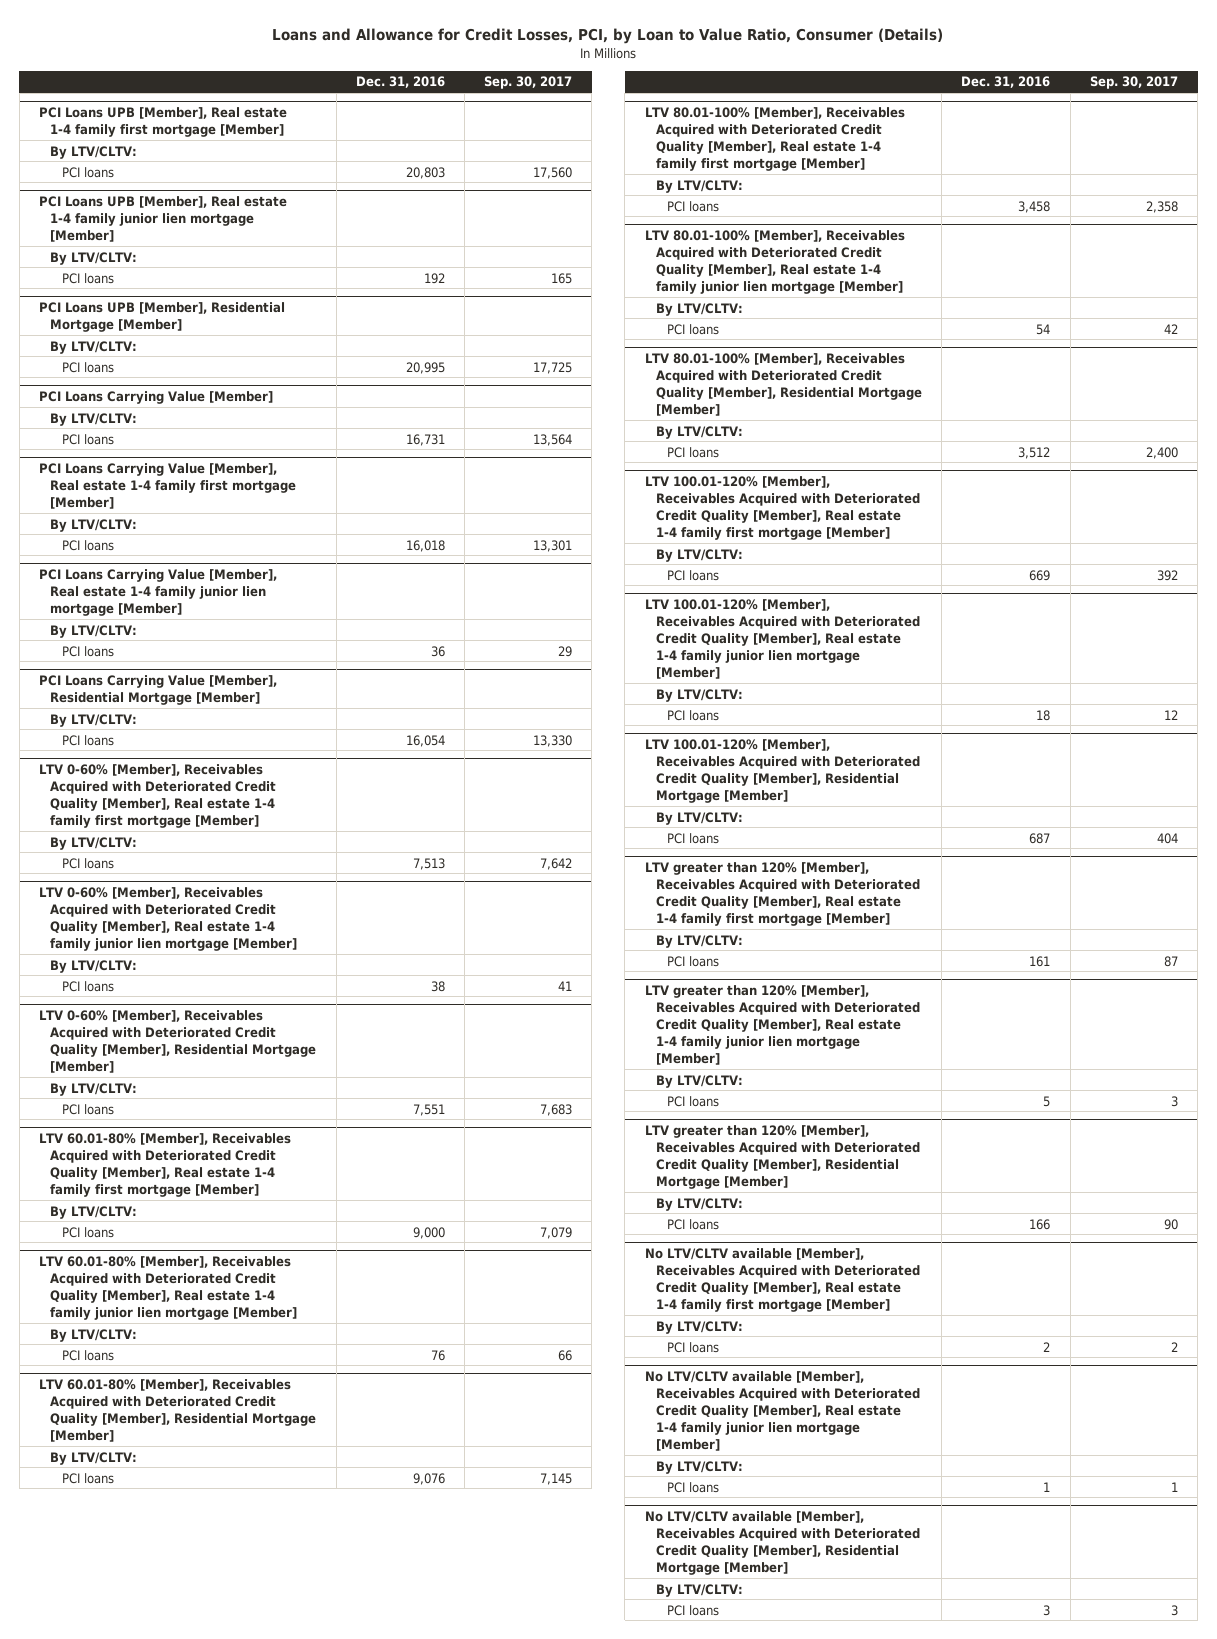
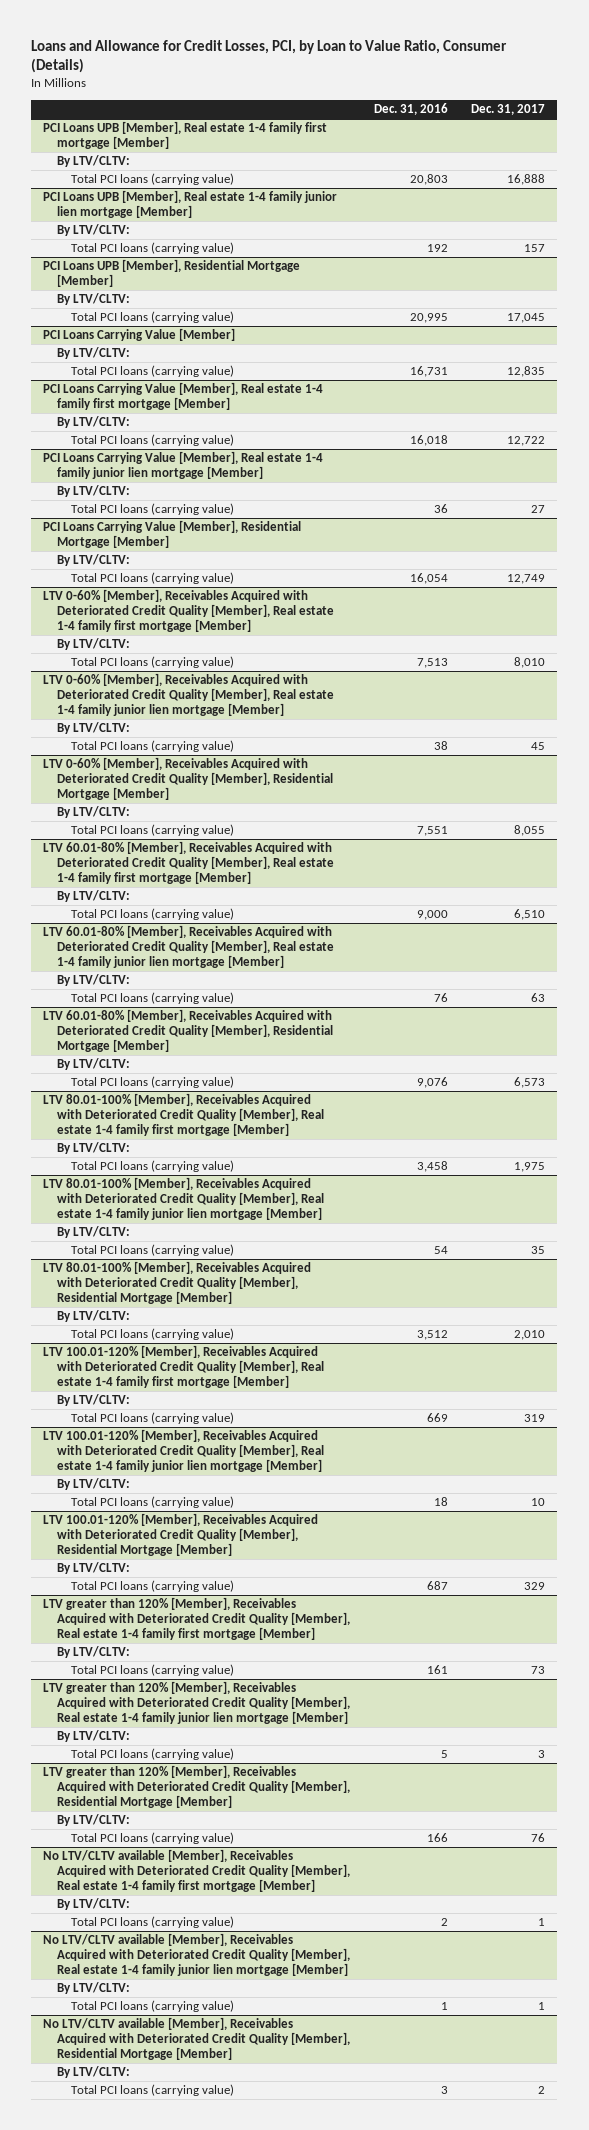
- | Dec. 31, 2016 | Sep. 30, 2017
+ | Dec. 31, 2016 | Dec. 31, 2017
@ PCI Loans UPB [Member], Real estate 1-4 family first mortgage [Member]
- PCI loans | 20,803 | 17,560
+ Total PCI loans (carrying value) | 20,803 | 16,888
@ PCI Loans UPB [Member], Real estate 1-4 family junior lien mortgage [Member]
- PCI loans | 192 | 165
+ Total PCI loans (carrying value) | 192 | 157
@ PCI Loans UPB [Member], Residential Mortgage [Member]
- PCI loans | 20,995 | 17,725
+ Total PCI loans (carrying value) | 20,995 | 17,045
@ PCI Loans Carrying Value [Member]
- PCI loans | 16,731 | 13,564
+ Total PCI loans (carrying value) | 16,731 | 12,835
@ PCI Loans Carrying Value [Member], Real estate 1-4 family first mortgage [Member]
- PCI loans | 16,018 | 13,301
+ Total PCI loans (carrying value) | 16,018 | 12,722
@ PCI Loans Carrying Value [Member], Real estate 1-4 family junior lien mortgage [Member]
- PCI loans | 36 | 29
+ Total PCI loans (carrying value) | 36 | 27
@ PCI Loans Carrying Value [Member], Residential Mortgage [Member]
- PCI loans | 16,054 | 13,330
+ Total PCI loans (carrying value) | 16,054 | 12,749
@ LTV 0-60% [Member], Receivables Acquired with Deteriorated Credit Quality [Member], Real estate 1-4 family first mortgage [Member]
- PCI loans | 7,513 | 7,642
+ Total PCI loans (carrying value) | 7,513 | 8,010
@ LTV 0-60% [Member], Receivables Acquired with Deteriorated Credit Quality [Member], Real estate 1-4 family junior lien mortgage [Member]
- PCI loans | 38 | 41
+ Total PCI loans (carrying value) | 38 | 45
@ LTV 0-60% [Member], Receivables Acquired with Deteriorated Credit Quality [Member], Residential Mortgage [Member]
- PCI loans | 7,551 | 7,683
+ Total PCI loans (carrying value) | 7,551 | 8,055
@ LTV 60.01-80% [Member], Receivables Acquired with Deteriorated Credit Quality [Member], Real estate 1-4 family first mortgage [Member]
- PCI loans | 9,000 | 7,079
+ Total PCI loans (carrying value) | 9,000 | 6,510
@ LTV 60.01-80% [Member], Receivables Acquired with Deteriorated Credit Quality [Member], Real estate 1-4 family junior lien mortgage [Member]
- PCI loans | 76 | 66
+ Total PCI loans (carrying value) | 76 | 63
@ LTV 60.01-80% [Member], Receivables Acquired with Deteriorated Credit Quality [Member], Residential Mortgage [Member]
- PCI loans | 9,076 | 7,145
+ Total PCI loans (carrying value) | 9,076 | 6,573
@ LTV 80.01-100% [Member], Receivables Acquired with Deteriorated Credit Quality [Member], Real estate 1-4 family first mortgage [Member]
- PCI loans | 3,458 | 2,358
+ Total PCI loans (carrying value) | 3,458 | 1,975
@ LTV 80.01-100% [Member], Receivables Acquired with Deteriorated Credit Quality [Member], Real estate 1-4 family junior lien mortgage [Member]
- PCI loans | 54 | 42
+ Total PCI loans (carrying value) | 54 | 35
@ LTV 80.01-100% [Member], Receivables Acquired with Deteriorated Credit Quality [Member], Residential Mortgage [Member]
- PCI loans | 3,512 | 2,400
+ Total PCI loans (carrying value) | 3,512 | 2,010
@ LTV 100.01-120% [Member], Receivables Acquired with Deteriorated Credit Quality [Member], Real estate 1-4 family first mortgage [Member]
- PCI loans | 669 | 392
+ Total PCI loans (carrying value) | 669 | 319
@ LTV 100.01-120% [Member], Receivables Acquired with Deteriorated Credit Quality [Member], Real estate 1-4 family junior lien mortgage [Member]
- PCI loans | 18 | 12
+ Total PCI loans (carrying value) | 18 | 10
@ LTV 100.01-120% [Member], Receivables Acquired with Deteriorated Credit Quality [Member], Residential Mortgage [Member]
- PCI loans | 687 | 404
+ Total PCI loans (carrying value) | 687 | 329
@ LTV greater than 120% [Member], Receivables Acquired with Deteriorated Credit Quality [Member], Real estate 1-4 family first mortgage [Member]
- PCI loans | 161 | 87
+ Total PCI loans (carrying value) | 161 | 73
@ LTV greater than 120% [Member], Receivables Acquired with Deteriorated Credit Quality [Member], Real estate 1-4 family junior lien mortgage [Member]
- PCI loans | 5 | 3
+ Total PCI loans (carrying value) | 5 | 3
@ LTV greater than 120% [Member], Receivables Acquired with Deteriorated Credit Quality [Member], Residential Mortgage [Member]
- PCI loans | 166 | 90
+ Total PCI loans (carrying value) | 166 | 76
@ No LTV/CLTV available [Member], Receivables Acquired with Deteriorated Credit Quality [Member], Real estate 1-4 family first mortgage [Member]
- PCI loans | 2 | 2
+ Total PCI loans (carrying value) | 2 | 1
@ No LTV/CLTV available [Member], Receivables Acquired with Deteriorated Credit Quality [Member], Real estate 1-4 family junior lien mortgage [Member]
- PCI loans | 1 | 1
+ Total PCI loans (carrying value) | 1 | 1
@ No LTV/CLTV available [Member], Receivables Acquired with Deteriorated Credit Quality [Member], Residential Mortgage [Member]
- PCI loans | 3 | 3
+ Total PCI loans (carrying value) | 3 | 2

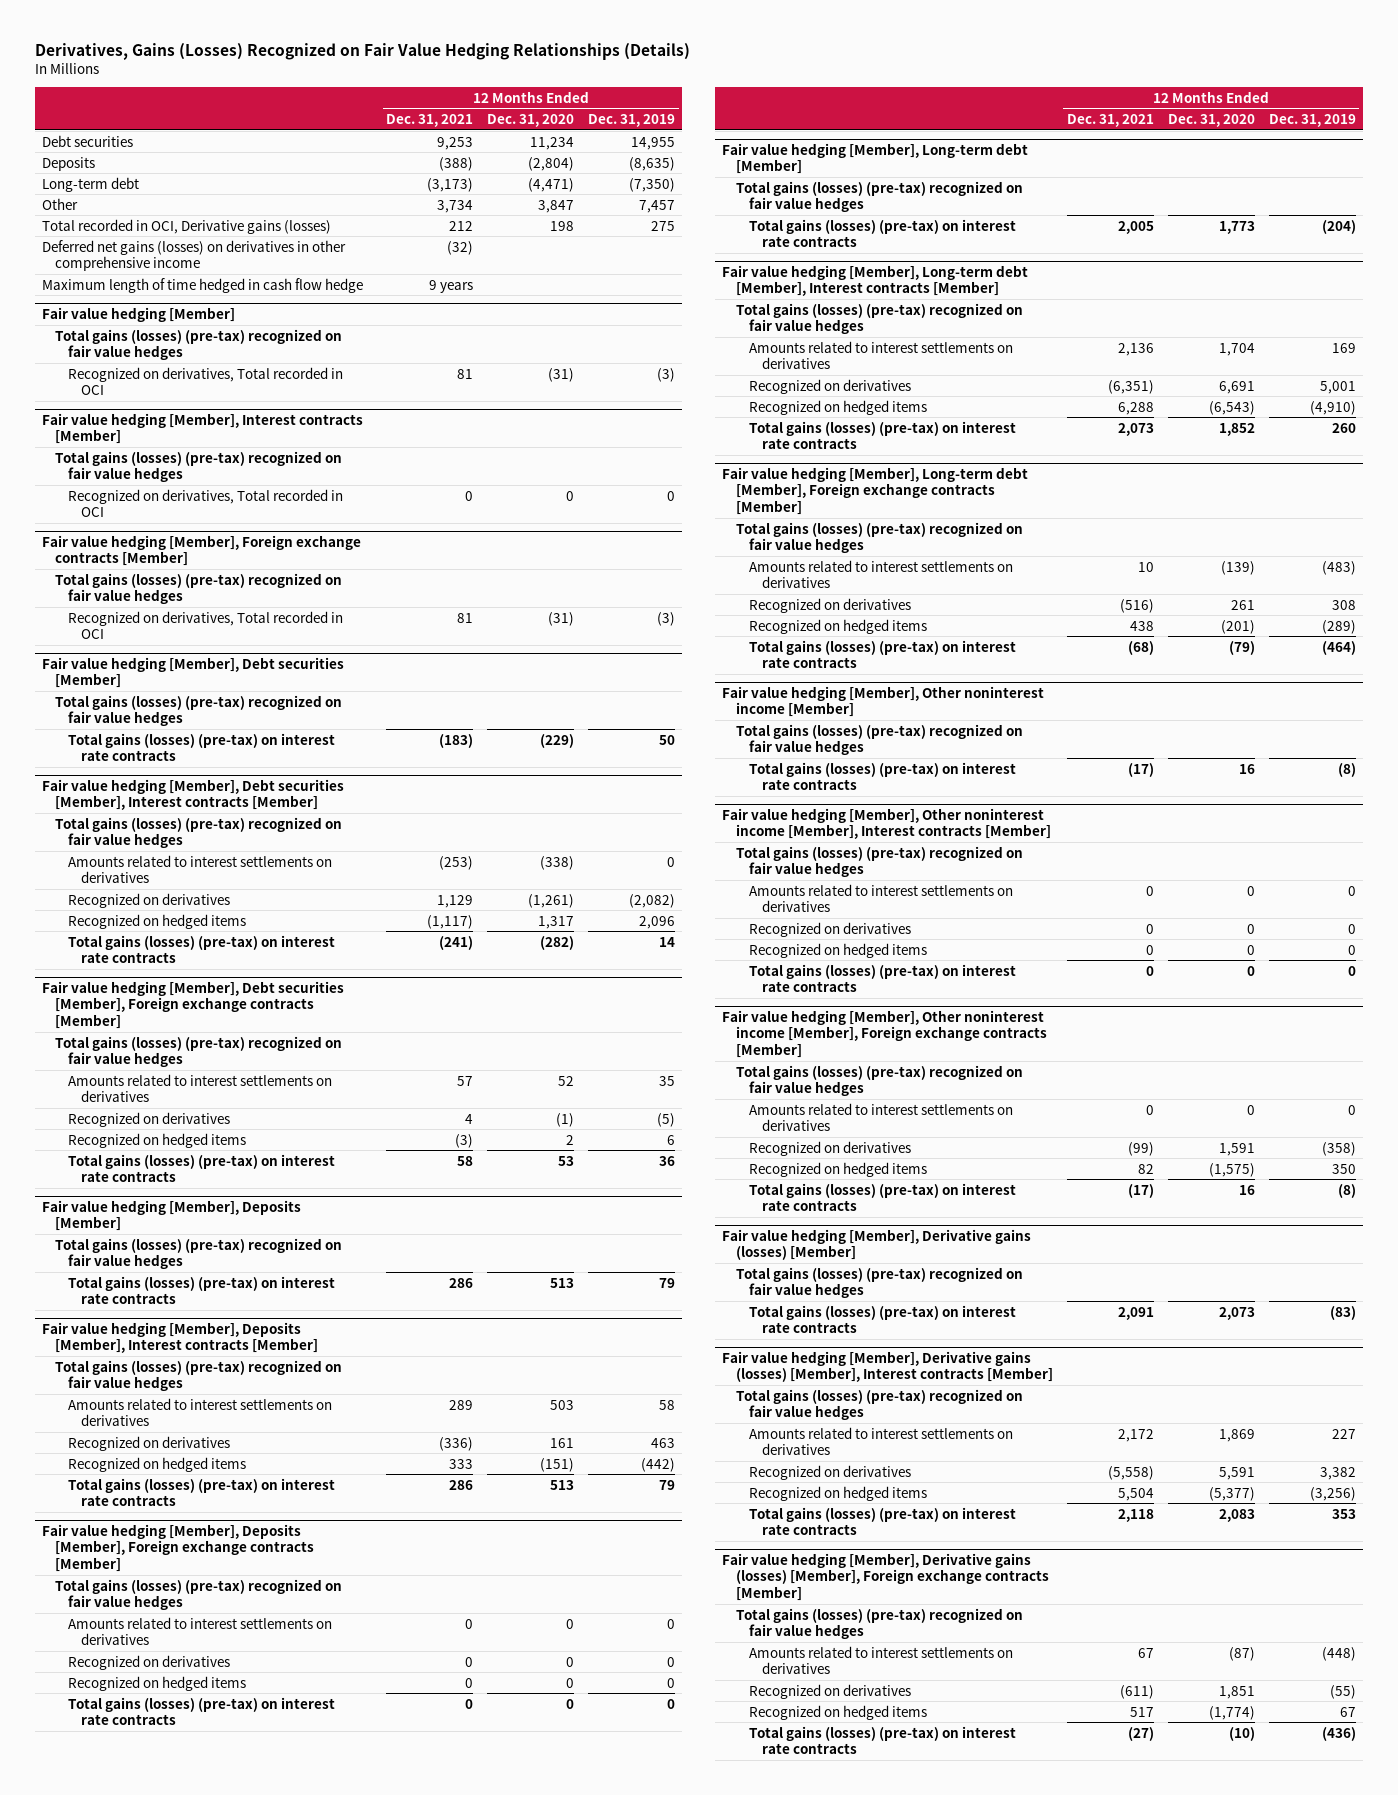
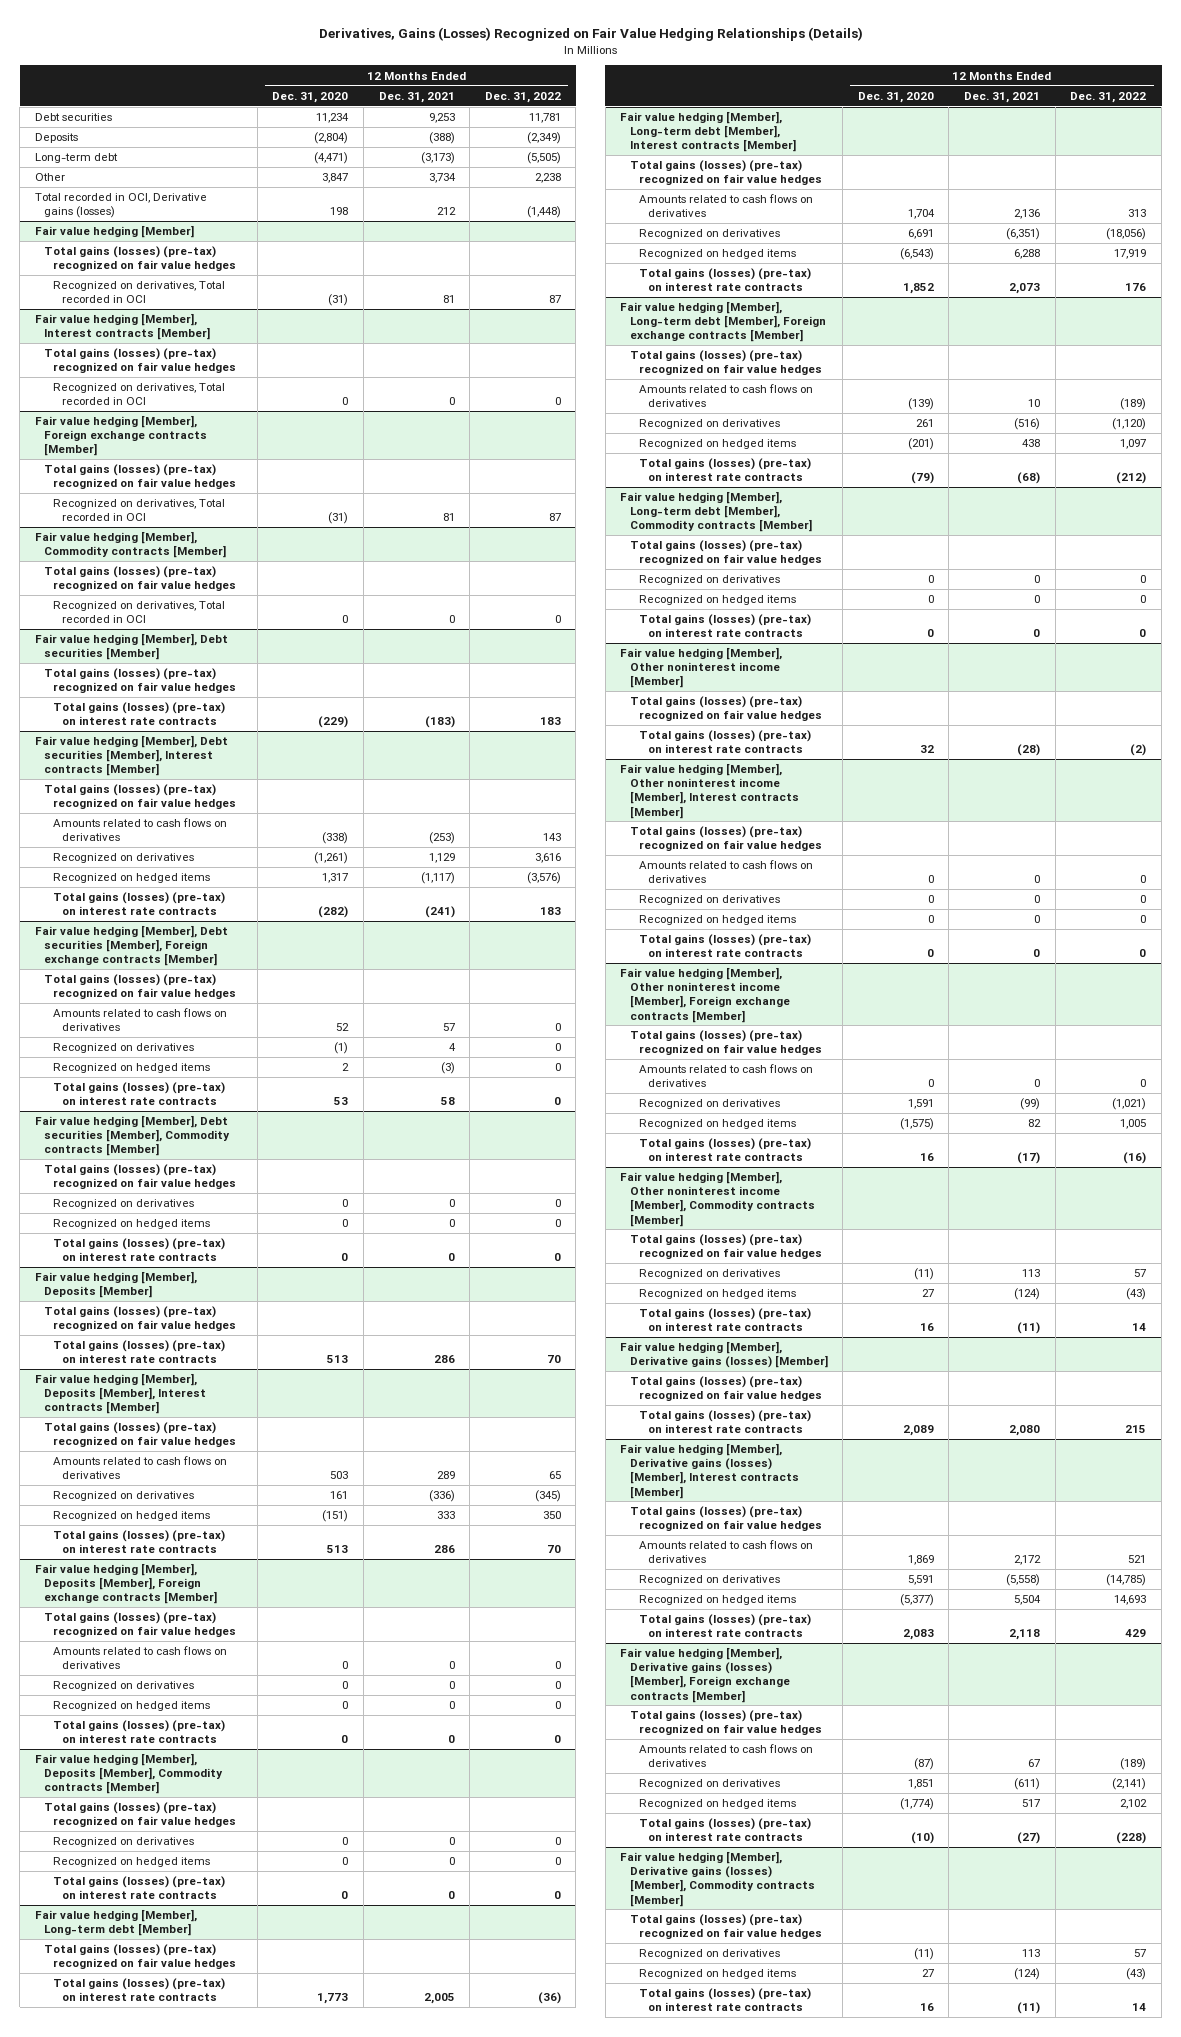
- | 12 Months Ended Dec. 31, 2021 | 12 Months Ended Dec. 31, 2020 | 12 Months Ended Dec. 31, 2019
+ | 12 Months Ended Dec. 31, 2020 | 12 Months Ended Dec. 31, 2021 | 12 Months Ended Dec. 31, 2022
- Deferred net gains (losses) on derivatives in other comprehensive income | (32) | |
- Maximum length of time hedged in cash flow hedge | 9 years | |
+ Fair value hedging [Member], Commodity contracts [Member]
+ Total gains (losses) (pre-tax) recognized on fair value hedges
+ Recognized on derivatives, Total recorded in OCI | 0 | 0 | 0
@ Fair value hedging [Member], Debt securities [Member], Interest contracts [Member]
- Amounts related to interest settlements on derivatives | (253) | (338) | 0
+ Amounts related to cash flows on derivatives | (338) | (253) | 143
@ Fair value hedging [Member], Debt securities [Member], Foreign exchange contracts [Member]
- Amounts related to interest settlements on derivatives | 57 | 52 | 35
+ Amounts related to cash flows on derivatives | 52 | 57 | 0
+ Fair value hedging [Member], Debt securities [Member], Commodity contracts [Member]
+ Total gains (losses) (pre-tax) recognized on fair value hedges
+ Recognized on derivatives | 0 | 0 | 0
+ Recognized on hedged items | 0 | 0 | 0
+ Total gains (losses) (pre-tax) on interest rate contracts | 0 | 0 | 0
@ Fair value hedging [Member], Deposits [Member], Interest contracts [Member]
- Amounts related to interest settlements on derivatives | 289 | 503 | 58
+ Amounts related to cash flows on derivatives | 503 | 289 | 65
@ Fair value hedging [Member], Deposits [Member], Foreign exchange contracts [Member]
- Amounts related to interest settlements on derivatives | 0 | 0 | 0
+ Amounts related to cash flows on derivatives | 0 | 0 | 0
+ Fair value hedging [Member], Deposits [Member], Commodity contracts [Member]
+ Total gains (losses) (pre-tax) recognized on fair value hedges
+ Recognized on derivatives | 0 | 0 | 0
+ Recognized on hedged items | 0 | 0 | 0
+ Total gains (losses) (pre-tax) on interest rate contracts | 0 | 0 | 0
@ Fair value hedging [Member], Long-term debt [Member], Interest contracts [Member]
- Amounts related to interest settlements on derivatives | 2,136 | 1,704 | 169
+ Amounts related to cash flows on derivatives | 1,704 | 2,136 | 313
@ Fair value hedging [Member], Long-term debt [Member], Foreign exchange contracts [Member]
- Amounts related to interest settlements on derivatives | 10 | (139) | (483)
+ Amounts related to cash flows on derivatives | (139) | 10 | (189)
+ Fair value hedging [Member], Long-term debt [Member], Commodity contracts [Member]
+ Total gains (losses) (pre-tax) recognized on fair value hedges
+ Recognized on derivatives | 0 | 0 | 0
+ Recognized on hedged items | 0 | 0 | 0
+ Total gains (losses) (pre-tax) on interest rate contracts | 0 | 0 | 0
@ Fair value hedging [Member], Other noninterest income [Member]
- Total gains (losses) (pre-tax) on interest rate contracts | (17) | 16 | (8)
+ Total gains (losses) (pre-tax) on interest rate contracts | 32 | (28) | (2)
@ Fair value hedging [Member], Other noninterest income [Member], Interest contracts [Member]
- Amounts related to interest settlements on derivatives | 0 | 0 | 0
+ Amounts related to cash flows on derivatives | 0 | 0 | 0
@ Fair value hedging [Member], Other noninterest income [Member], Foreign exchange contracts [Member]
- Amounts related to interest settlements on derivatives | 0 | 0 | 0
+ Amounts related to cash flows on derivatives | 0 | 0 | 0
+ Fair value hedging [Member], Other noninterest income [Member], Commodity contracts [Member]
+ Total gains (losses) (pre-tax) recognized on fair value hedges
+ Recognized on derivatives | (11) | 113 | 57
+ Recognized on hedged items | 27 | (124) | (43)
+ Total gains (losses) (pre-tax) on interest rate contracts | 16 | (11) | 14
@ Fair value hedging [Member], Derivative gains (losses) [Member]
- Total gains (losses) (pre-tax) on interest rate contracts | 2,091 | 2,073 | (83)
+ Total gains (losses) (pre-tax) on interest rate contracts | 2,089 | 2,080 | 215
@ Fair value hedging [Member], Derivative gains (losses) [Member], Interest contracts [Member]
- Amounts related to interest settlements on derivatives | 2,172 | 1,869 | 227
+ Amounts related to cash flows on derivatives | 1,869 | 2,172 | 521
@ Fair value hedging [Member], Derivative gains (losses) [Member], Foreign exchange contracts [Member]
- Amounts related to interest settlements on derivatives | 67 | (87) | (448)
+ Amounts related to cash flows on derivatives | (87) | 67 | (189)
+ Fair value hedging [Member], Derivative gains (losses) [Member], Commodity contracts [Member]
+ Total gains (losses) (pre-tax) recognized on fair value hedges
+ Recognized on derivatives | (11) | 113 | 57
+ Recognized on hedged items | 27 | (124) | (43)
+ Total gains (losses) (pre-tax) on interest rate contracts | 16 | (11) | 14

